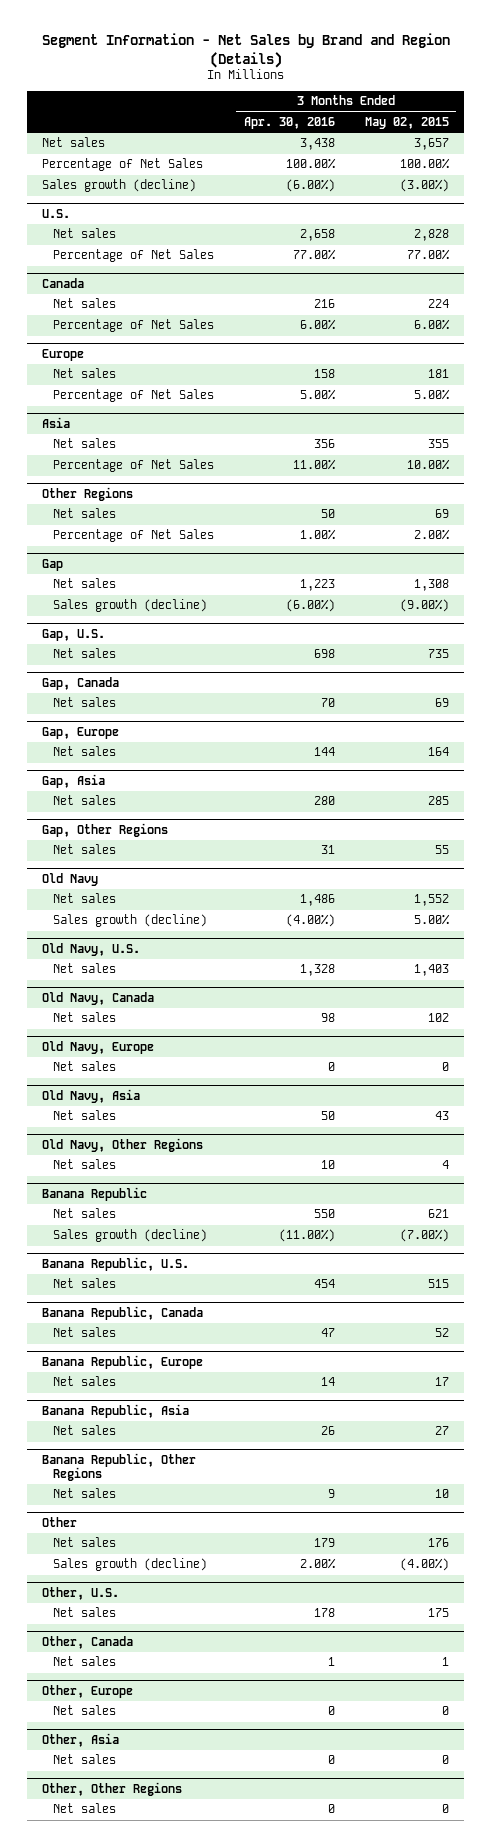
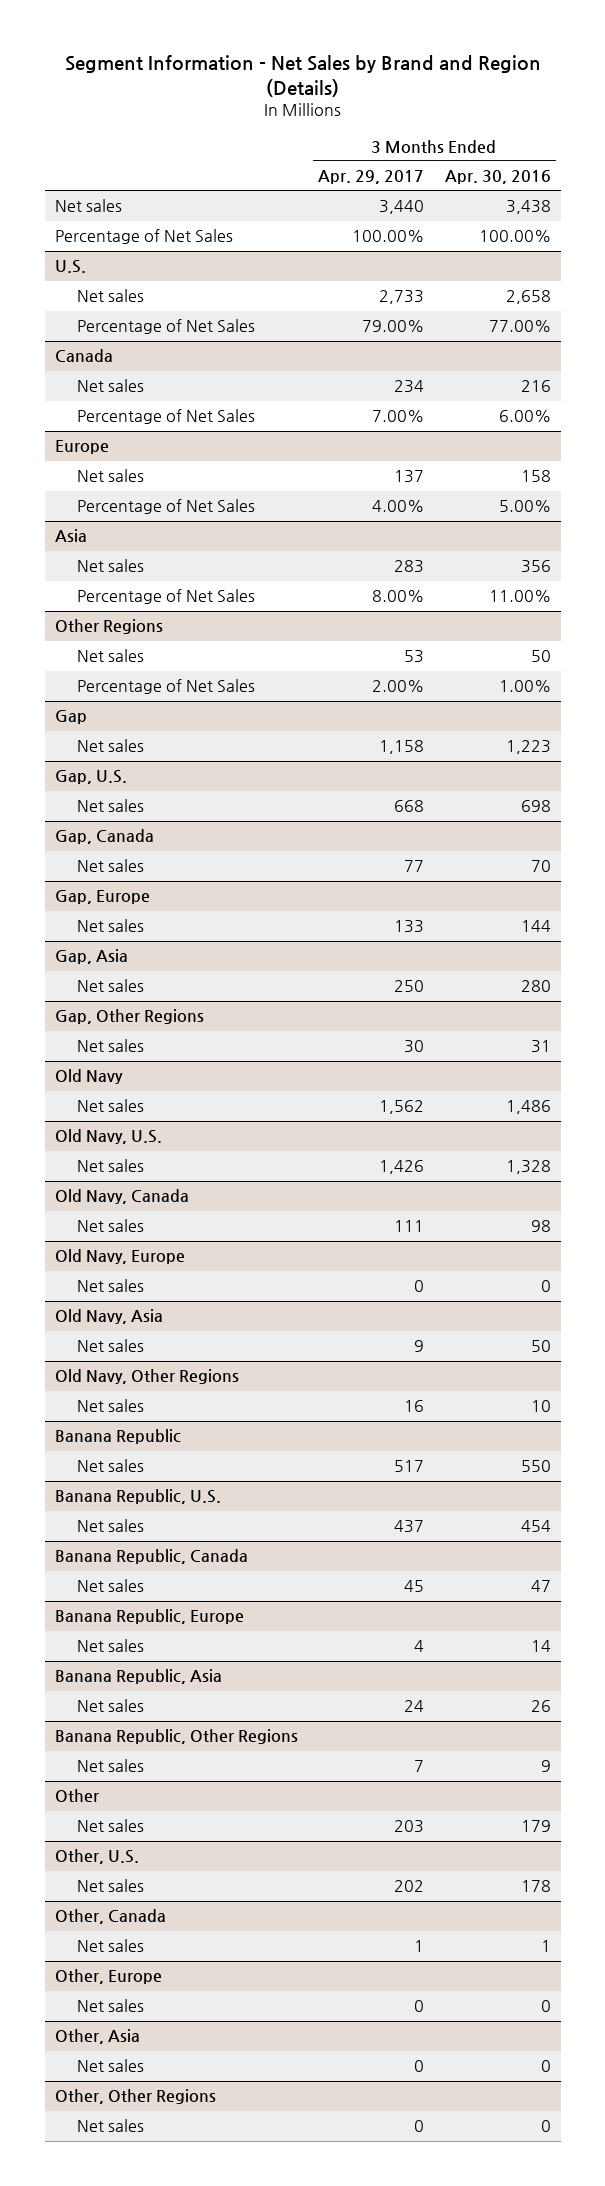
- | 3 Months Ended Apr. 30, 2016 | 3 Months Ended May 02, 2015
+ | 3 Months Ended Apr. 29, 2017 | 3 Months Ended Apr. 30, 2016
- Sales growth (decline) | (6.00%) | (3.00%)
@ Gap
- Sales growth (decline) | (6.00%) | (9.00%)
@ Old Navy
- Sales growth (decline) | (4.00%) | 5.00%
@ Banana Republic
- Sales growth (decline) | (11.00%) | (7.00%)
@ Other
- Sales growth (decline) | 2.00% | (4.00%)

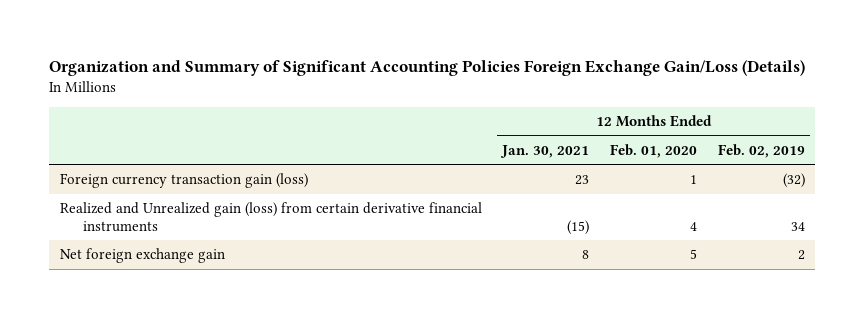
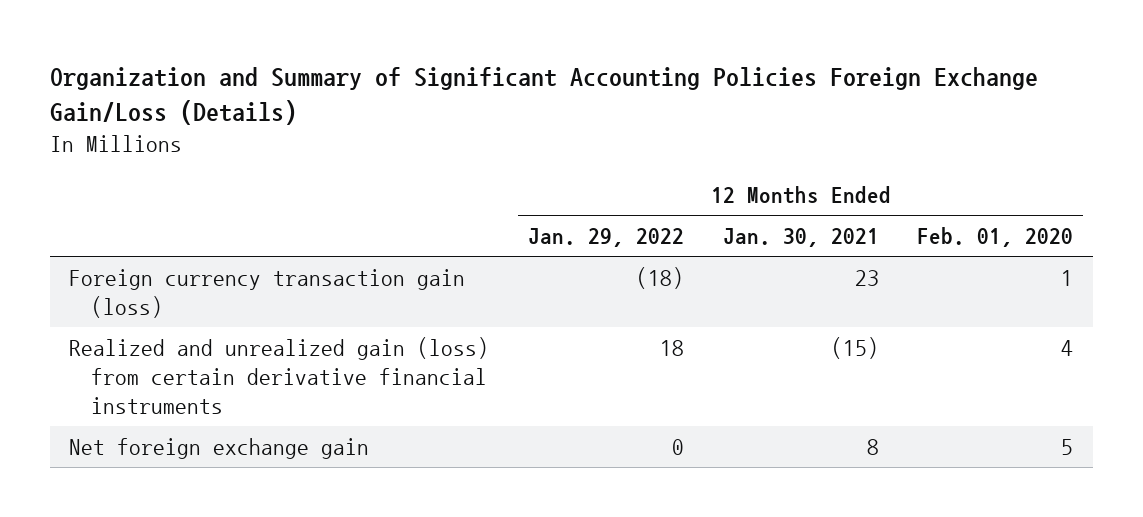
- | 12 Months Ended Jan. 30, 2021 | 12 Months Ended Feb. 01, 2020 | 12 Months Ended Feb. 02, 2019
+ | 12 Months Ended Jan. 29, 2022 | 12 Months Ended Jan. 30, 2021 | 12 Months Ended Feb. 01, 2020
- Realized and Unrealized gain (loss) from certain derivative financial instruments | (15) | 4 | 34
+ Realized and unrealized gain (loss) from certain derivative financial instruments | 18 | (15) | 4

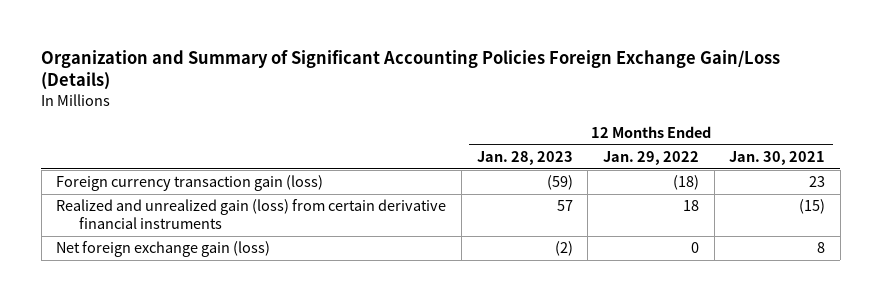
- | 12 Months Ended Jan. 29, 2022 | 12 Months Ended Jan. 30, 2021 | 12 Months Ended Feb. 01, 2020
+ | 12 Months Ended Jan. 28, 2023 | 12 Months Ended Jan. 29, 2022 | 12 Months Ended Jan. 30, 2021
- Net foreign exchange gain | 0 | 8 | 5
+ Net foreign exchange gain (loss) | (2) | 0 | 8

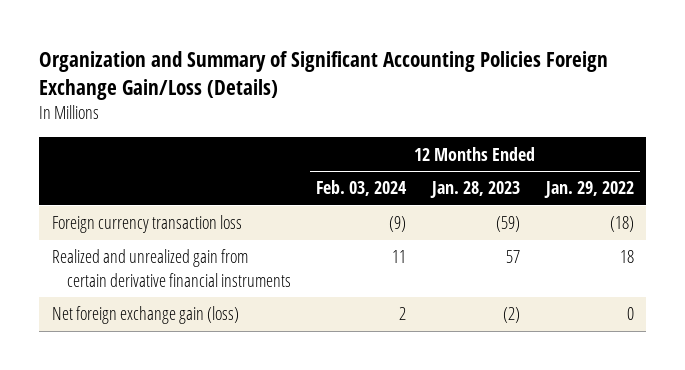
- | 12 Months Ended Jan. 28, 2023 | 12 Months Ended Jan. 29, 2022 | 12 Months Ended Jan. 30, 2021
+ | 12 Months Ended Feb. 03, 2024 | 12 Months Ended Jan. 28, 2023 | 12 Months Ended Jan. 29, 2022
- Foreign currency transaction gain (loss) | (59) | (18) | 23
- Realized and unrealized gain (loss) from certain derivative financial instruments | 57 | 18 | (15)
+ Foreign currency transaction loss | (9) | (59) | (18)
+ Realized and unrealized gain from certain derivative financial instruments | 11 | 57 | 18

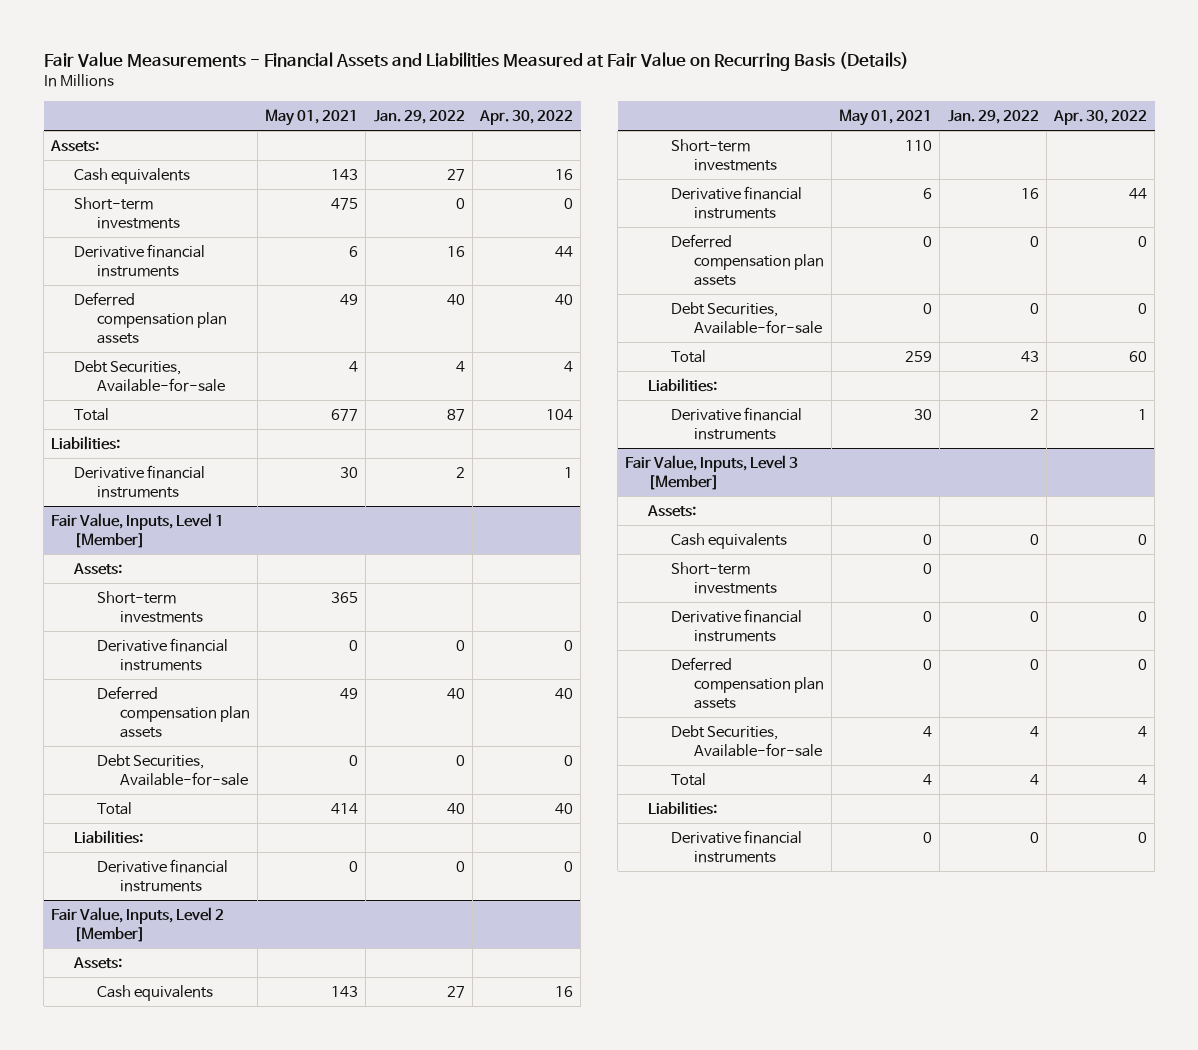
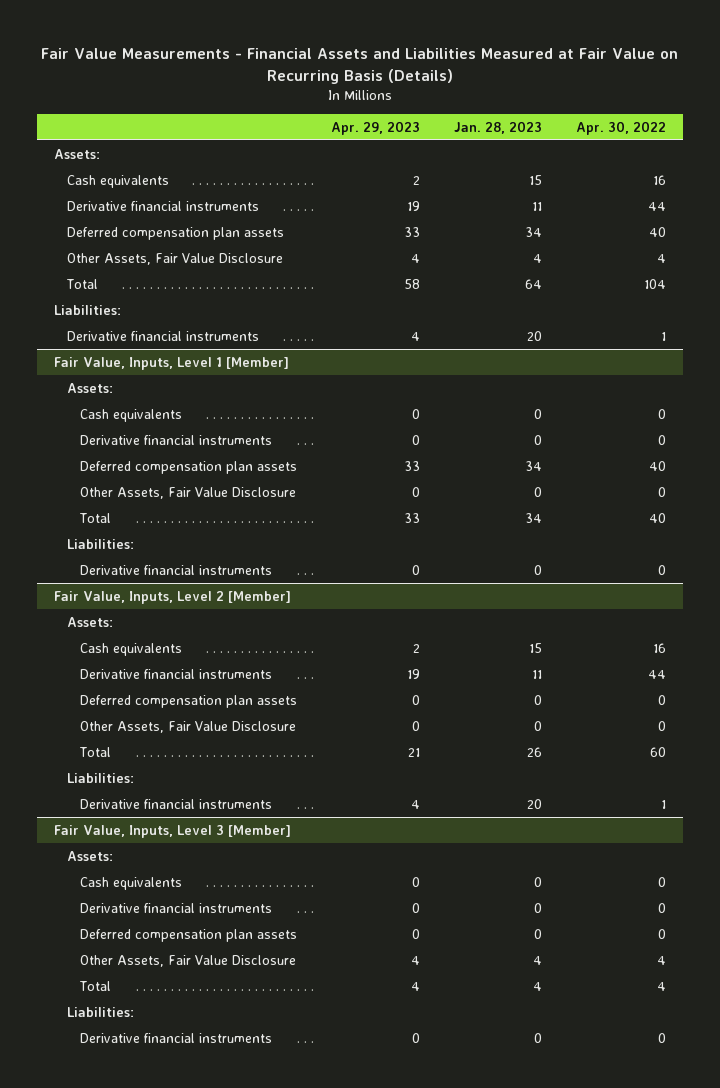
- | May 01, 2021 | Jan. 29, 2022 | Apr. 30, 2022
+ | Apr. 29, 2023 | Jan. 28, 2023 | Apr. 30, 2022
- Short-term investments | 475 | 0 | 0
- Debt Securities, Available-for-sale | 4 | 4 | 4
+ Other Assets, Fair Value Disclosure | 4 | 4 | 4
@ Fair Value, Inputs, Level 1 [Member]
- Short-term investments | 365 | |
+ Cash equivalents | 0 | 0 | 0
- Debt Securities, Available-for-sale | 0 | 0 | 0
+ Other Assets, Fair Value Disclosure | 0 | 0 | 0
@ Fair Value, Inputs, Level 2 [Member]
- Short-term investments | 110 | |
- Debt Securities, Available-for-sale | 0 | 0 | 0
+ Other Assets, Fair Value Disclosure | 0 | 0 | 0
@ Fair Value, Inputs, Level 3 [Member]
- Short-term investments | 0 | |
- Debt Securities, Available-for-sale | 4 | 4 | 4
+ Other Assets, Fair Value Disclosure | 4 | 4 | 4

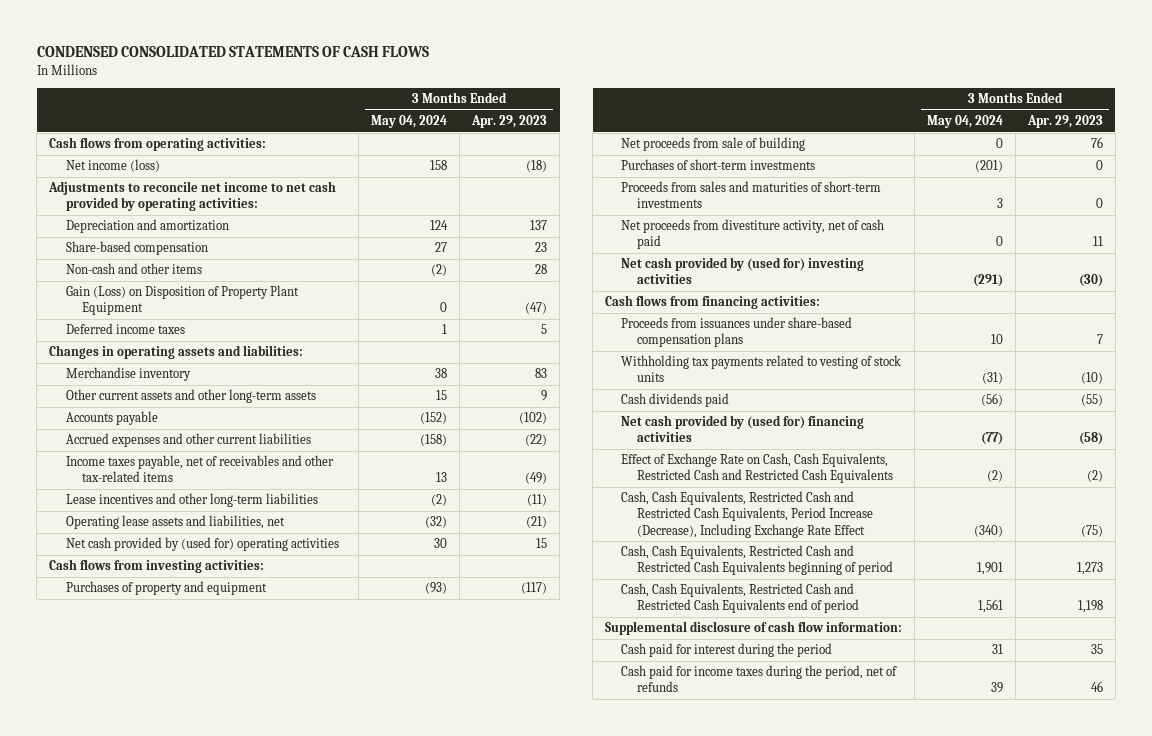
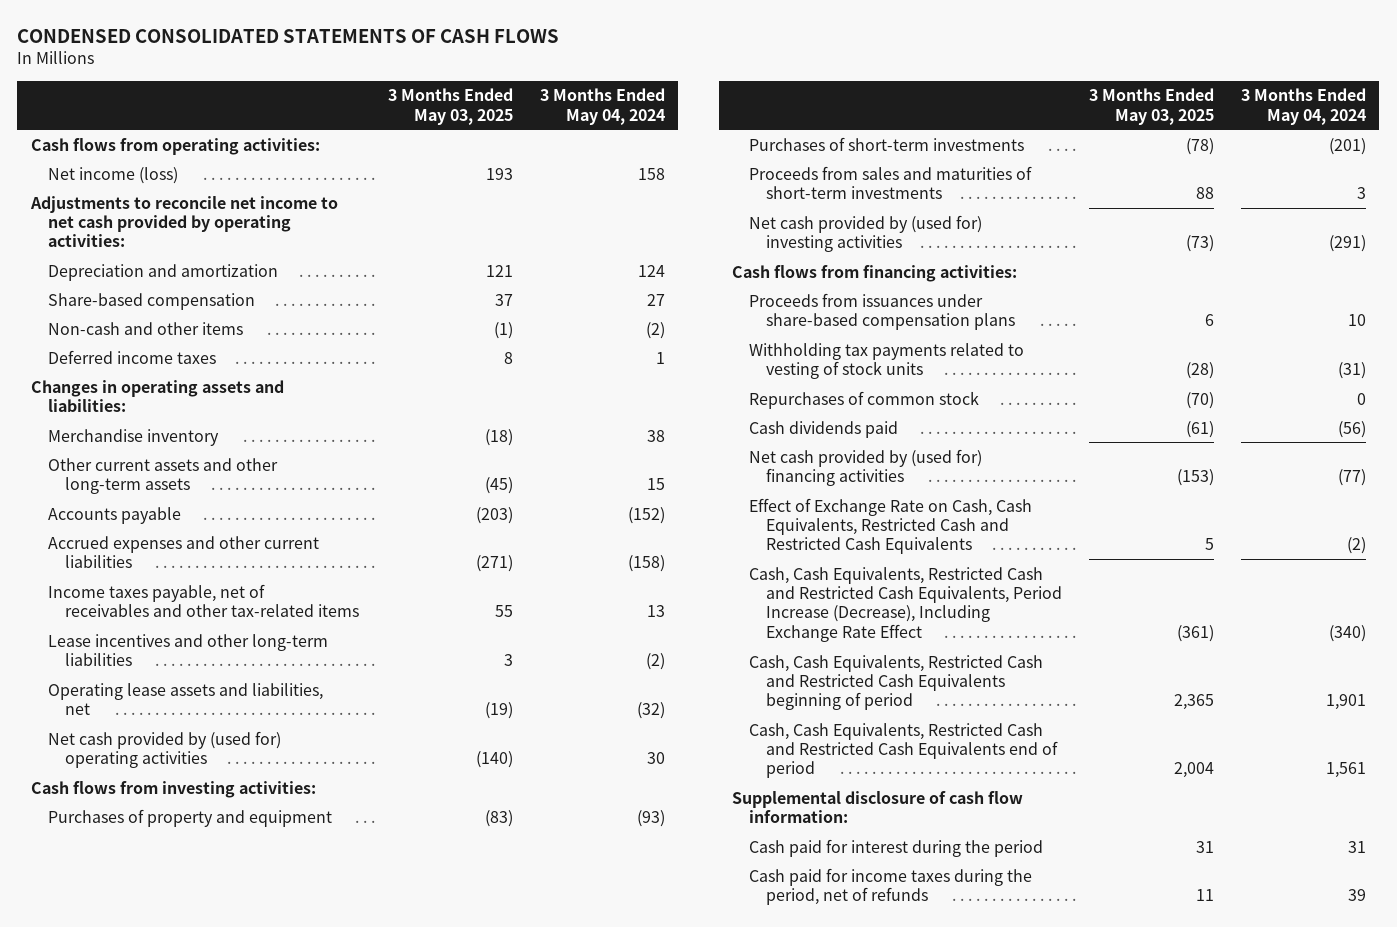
- | 3 Months Ended May 04, 2024 | 3 Months Ended Apr. 29, 2023
+ | 3 Months Ended May 03, 2025 | 3 Months Ended May 04, 2024
- Gain (Loss) on Disposition of Property Plant Equipment | 0 | (47)
- Net proceeds from sale of building | 0 | 76
- Net proceeds from divestiture activity, net of cash paid | 0 | 11
+ Repurchases of common stock | (70) | 0

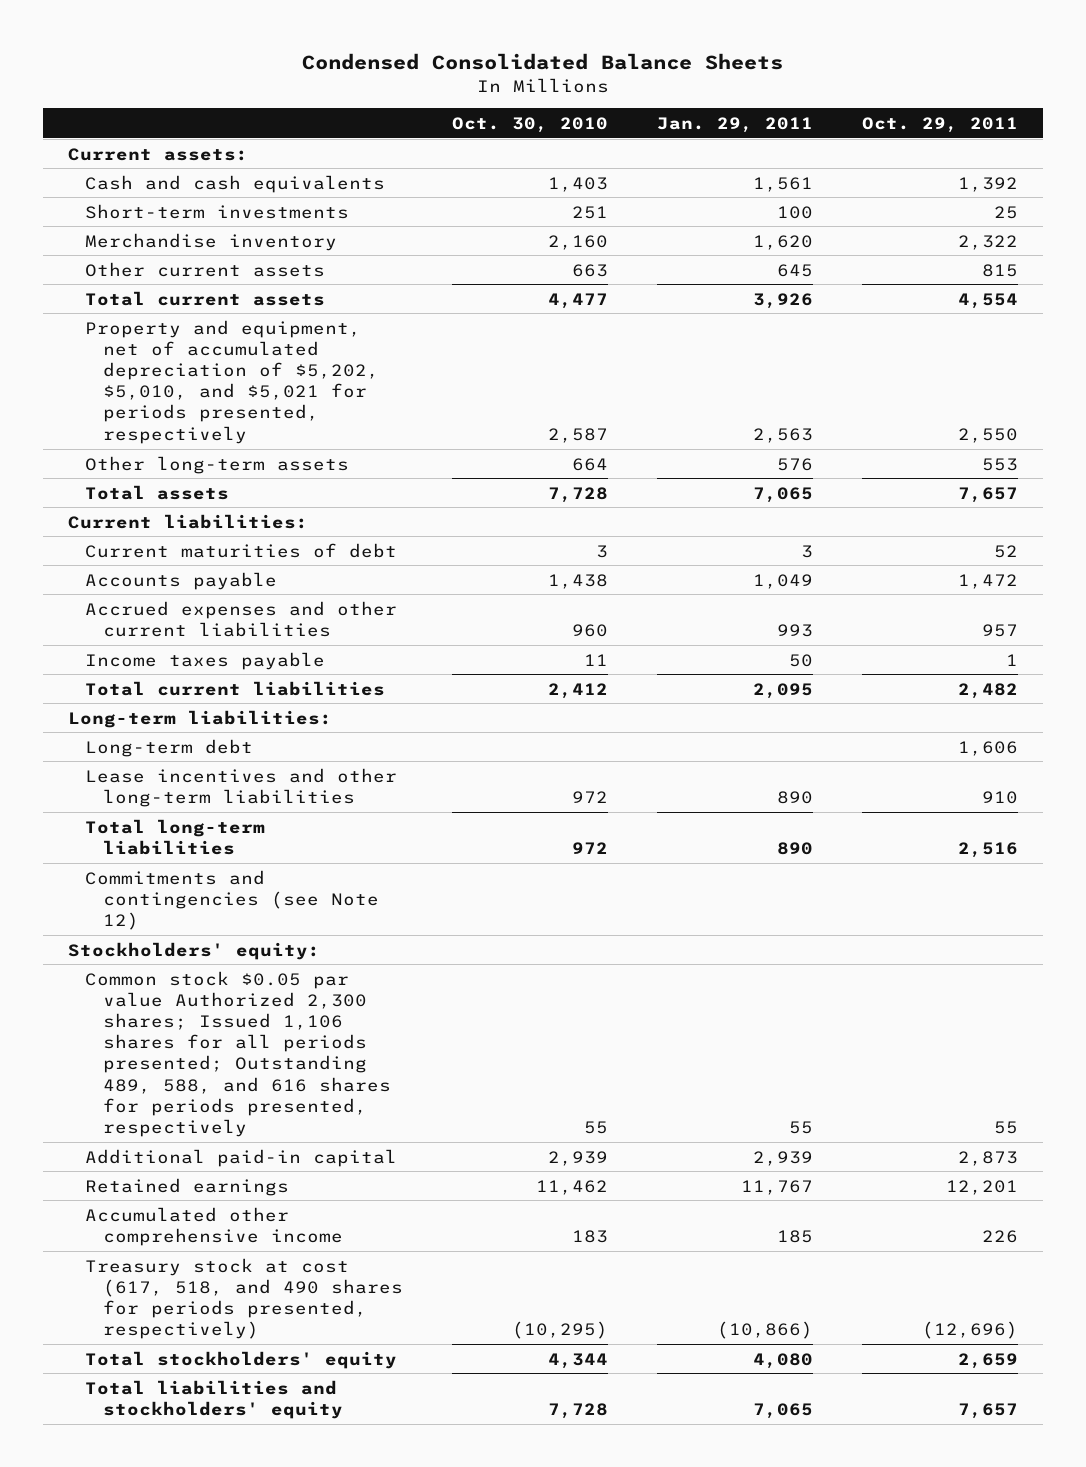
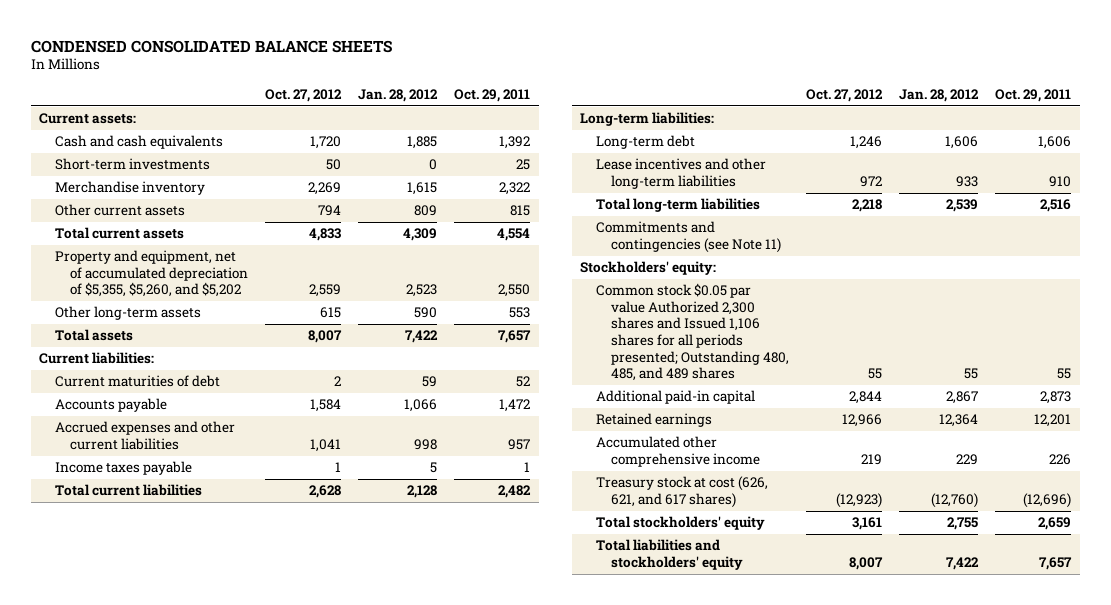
- Condensed Consolidated Balance Sheets
+ CONDENSED CONSOLIDATED BALANCE SHEETS
- | Oct. 30, 2010 | Jan. 29, 2011 | Oct. 29, 2011
+ | Oct. 27, 2012 | Jan. 28, 2012 | Oct. 29, 2011
- Property and equipment, net of accumulated depreciation of $5,202, $5,010, and $5,021 for periods presented, respectively | 2,587 | 2,563 | 2,550
+ Property and equipment, net of accumulated depreciation of $5,355, $5,260, and $5,202 | 2,559 | 2,523 | 2,550
- Commitments and contingencies (see Note 12)
+ Commitments and contingencies (see Note 11)
- Common stock $0.05 par value Authorized 2,300 shares; Issued 1,106 shares for all periods presented; Outstanding 489, 588, and 616 shares for periods presented, respectively | 55 | 55 | 55
+ Common stock $0.05 par value Authorized 2,300 shares and Issued 1,106 shares for all periods presented; Outstanding 480, 485, and 489 shares | 55 | 55 | 55
- Treasury stock at cost (617, 518, and 490 shares for periods presented, respectively) | (10,295) | (10,866) | (12,696)
+ Treasury stock at cost (626, 621, and 617 shares) | (12,923) | (12,760) | (12,696)

